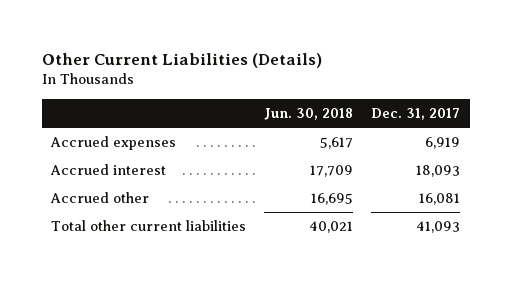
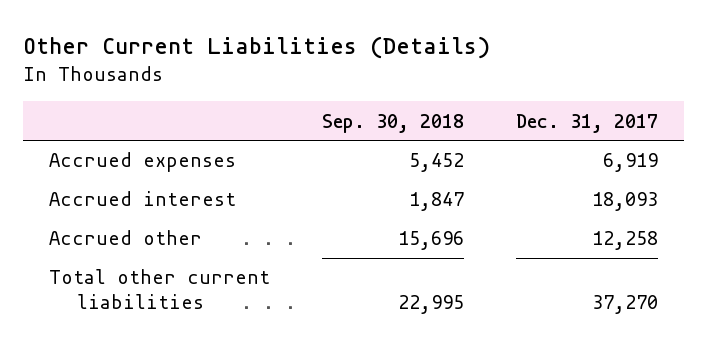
- | Jun. 30, 2018 | Dec. 31, 2017
+ | Sep. 30, 2018 | Dec. 31, 2017
- Accrued other | 16,695 | 16,081
- Total other current liabilities | 40,021 | 41,093
+ Accrued other | 15,696 | 12,258
+ Total other current liabilities | 22,995 | 37,270

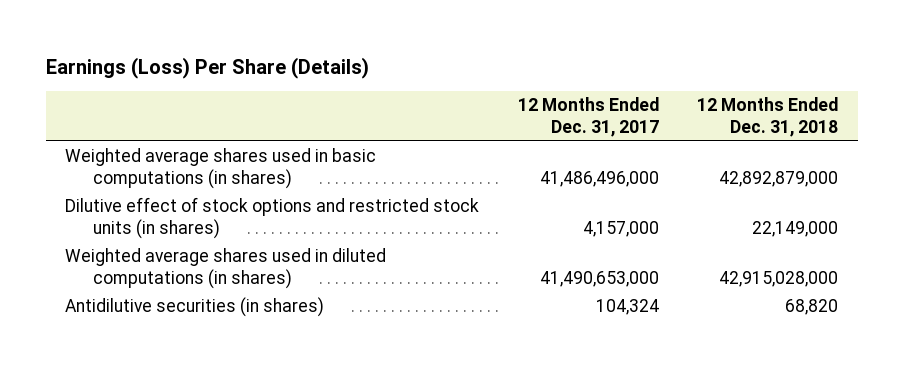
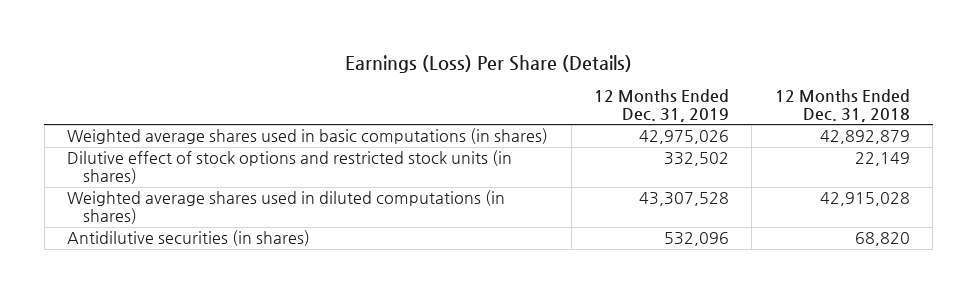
- | 12 Months Ended Dec. 31, 2017 | 12 Months Ended Dec. 31, 2018
+ | 12 Months Ended Dec. 31, 2019 | 12 Months Ended Dec. 31, 2018
- Weighted average shares used in basic computations (in shares) | 41,486,496,000 | 42,892,879,000
- Dilutive effect of stock options and restricted stock units (in shares) | 4,157,000 | 22,149,000
- Weighted average shares used in diluted computations (in shares) | 41,490,653,000 | 42,915,028,000
+ Weighted average shares used in basic computations (in shares) | 42,975,026 | 42,892,879
+ Dilutive effect of stock options and restricted stock units (in shares) | 332,502 | 22,149
+ Weighted average shares used in diluted computations (in shares) | 43,307,528 | 42,915,028

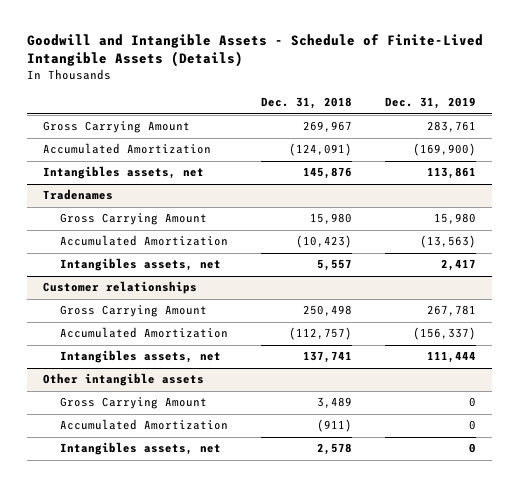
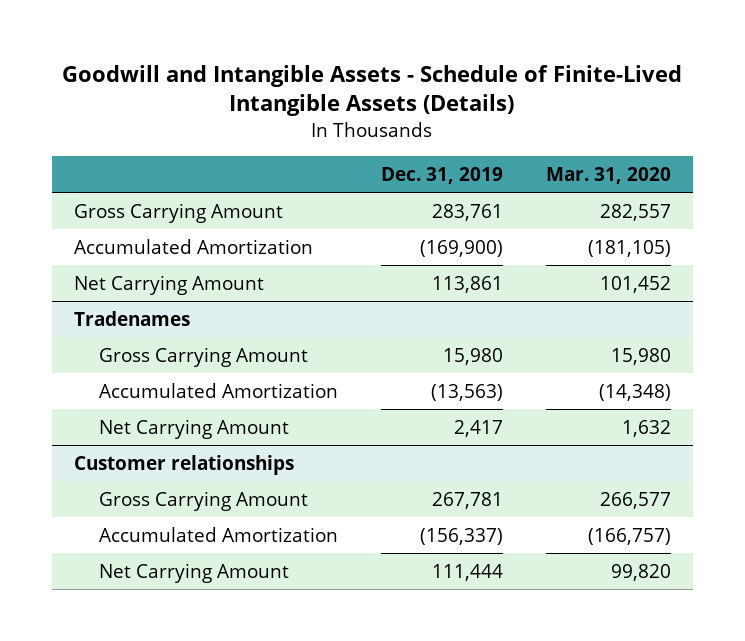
- | Dec. 31, 2018 | Dec. 31, 2019
+ | Dec. 31, 2019 | Mar. 31, 2020
- Intangibles assets, net | 145,876 | 113,861
+ Net Carrying Amount | 113,861 | 101,452
@ Tradenames
- Intangibles assets, net | 5,557 | 2,417
+ Net Carrying Amount | 2,417 | 1,632
@ Customer relationships
- Intangibles assets, net | 137,741 | 111,444
- Other intangible assets
- Gross Carrying Amount | 3,489 | 0
- Accumulated Amortization | (911) | 0
- Intangibles assets, net | 2,578 | 0
@ Customer relationships
+ Net Carrying Amount | 111,444 | 99,820

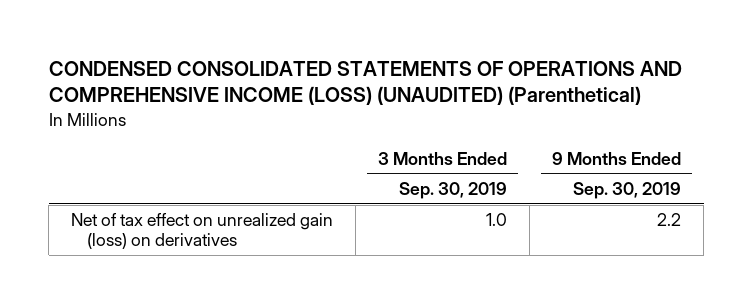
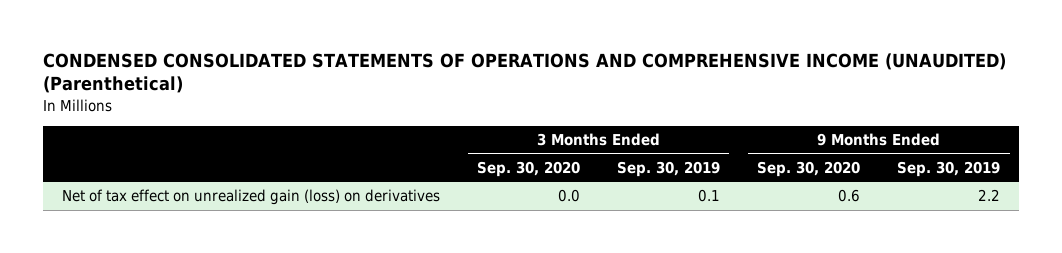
- CONDENSED CONSOLIDATED STATEMENTS OF OPERATIONS AND COMPREHENSIVE INCOME (LOSS) (UNAUDITED) (Parenthetical)
+ CONDENSED CONSOLIDATED STATEMENTS OF OPERATIONS AND COMPREHENSIVE INCOME (UNAUDITED) (Parenthetical)
- | 3 Months Ended Sep. 30, 2019 | 9 Months Ended Sep. 30, 2019
+ | 3 Months Ended Sep. 30, 2020 | 3 Months Ended Sep. 30, 2019 | 9 Months Ended Sep. 30, 2020 | 9 Months Ended Sep. 30, 2019
- Net of tax effect on unrealized gain (loss) on derivatives | 1.0 | 2.2
+ Net of tax effect on unrealized gain (loss) on derivatives | 0.0 | 0.1 | 0.6 | 2.2

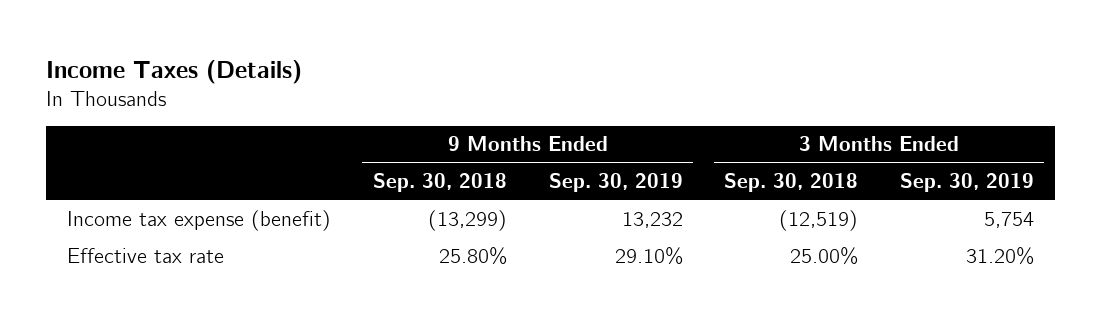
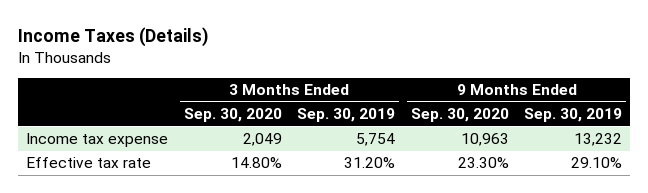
- | 9 Months Ended Sep. 30, 2018 | 9 Months Ended Sep. 30, 2019 | 3 Months Ended Sep. 30, 2018 | 3 Months Ended Sep. 30, 2019
+ | 3 Months Ended Sep. 30, 2020 | 3 Months Ended Sep. 30, 2019 | 9 Months Ended Sep. 30, 2020 | 9 Months Ended Sep. 30, 2019
- Income tax expense (benefit) | (13,299) | 13,232 | (12,519) | 5,754
+ Income tax expense | 2,049 | 5,754 | 10,963 | 13,232

